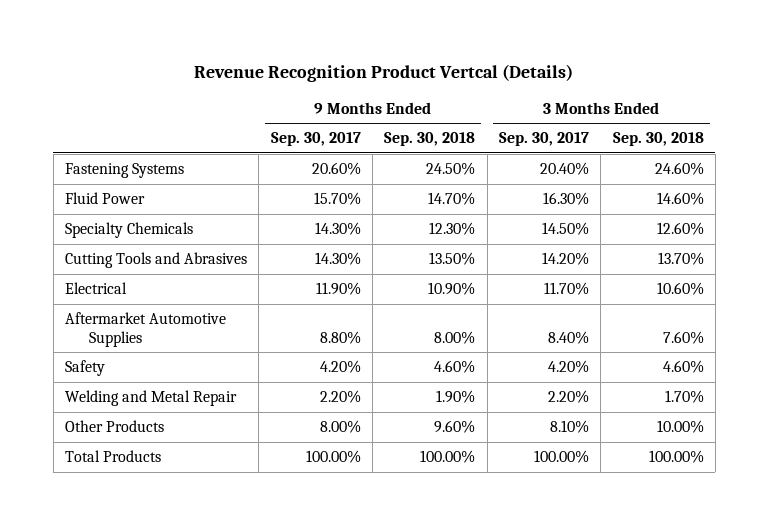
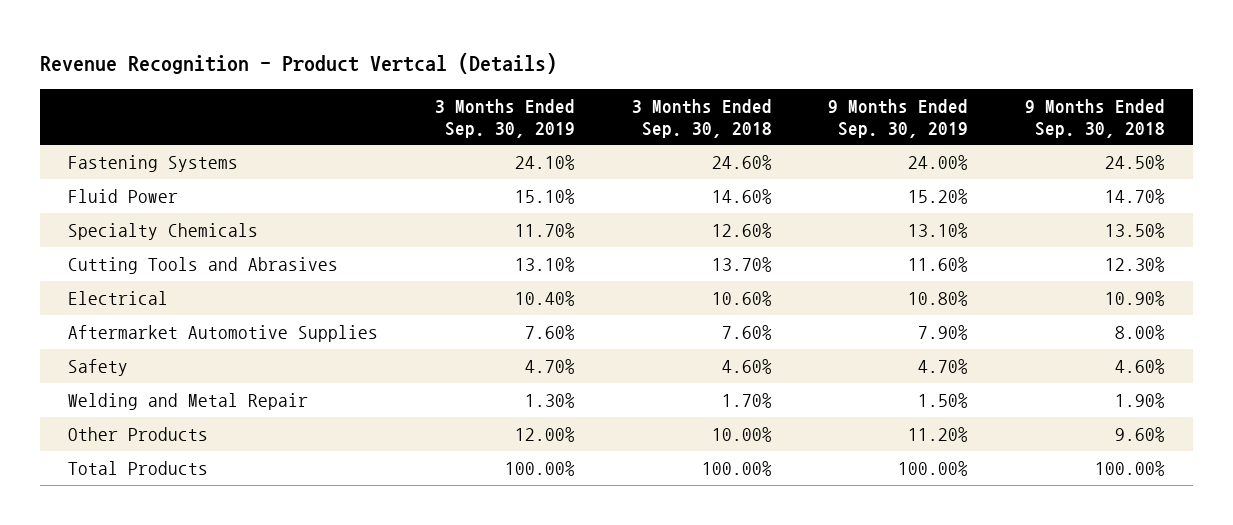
- Revenue Recognition Product Vertcal (Details)
+ Revenue Recognition - Product Vertcal (Details)
- | 9 Months Ended Sep. 30, 2017 | 9 Months Ended Sep. 30, 2018 | 3 Months Ended Sep. 30, 2017 | 3 Months Ended Sep. 30, 2018
+ | 3 Months Ended Sep. 30, 2019 | 3 Months Ended Sep. 30, 2018 | 9 Months Ended Sep. 30, 2019 | 9 Months Ended Sep. 30, 2018
- Specialty Chemicals | 14.30% | 12.30% | 14.50% | 12.60%
- Cutting Tools and Abrasives | 14.30% | 13.50% | 14.20% | 13.70%
+ Specialty Chemicals | 11.70% | 12.60% | 13.10% | 13.50%
+ Cutting Tools and Abrasives | 13.10% | 13.70% | 11.60% | 12.30%

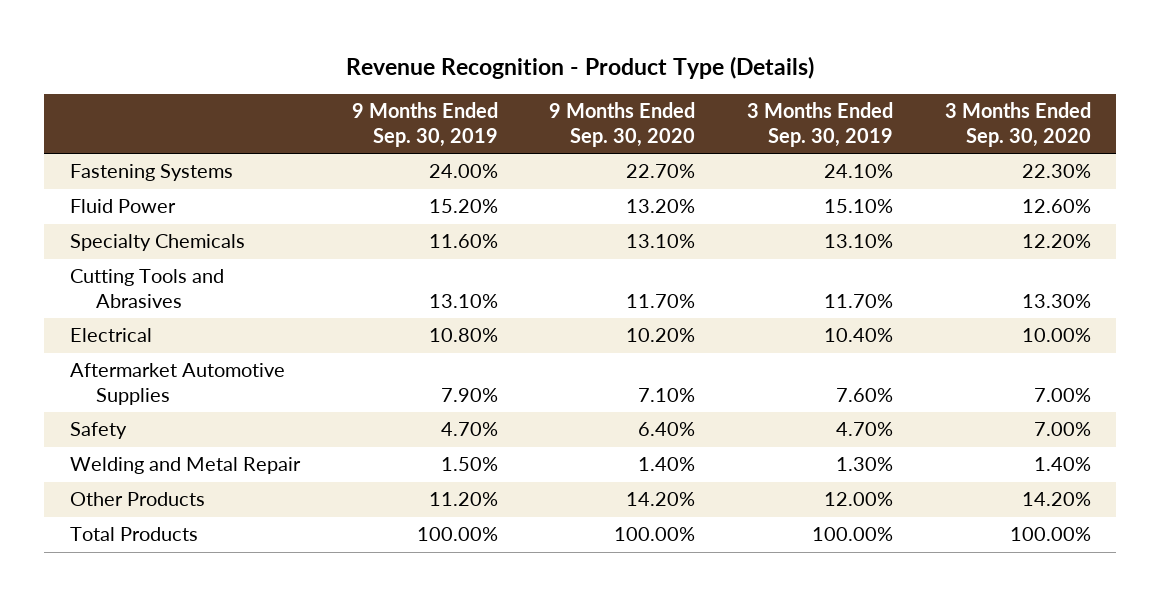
- Revenue Recognition - Product Vertcal (Details)
+ Revenue Recognition - Product Type (Details)
- | 3 Months Ended Sep. 30, 2019 | 3 Months Ended Sep. 30, 2018 | 9 Months Ended Sep. 30, 2019 | 9 Months Ended Sep. 30, 2018
+ | 9 Months Ended Sep. 30, 2019 | 9 Months Ended Sep. 30, 2020 | 3 Months Ended Sep. 30, 2019 | 3 Months Ended Sep. 30, 2020
- Specialty Chemicals | 11.70% | 12.60% | 13.10% | 13.50%
- Cutting Tools and Abrasives | 13.10% | 13.70% | 11.60% | 12.30%
+ Specialty Chemicals | 11.60% | 13.10% | 13.10% | 12.20%
+ Cutting Tools and Abrasives | 13.10% | 11.70% | 11.70% | 13.30%

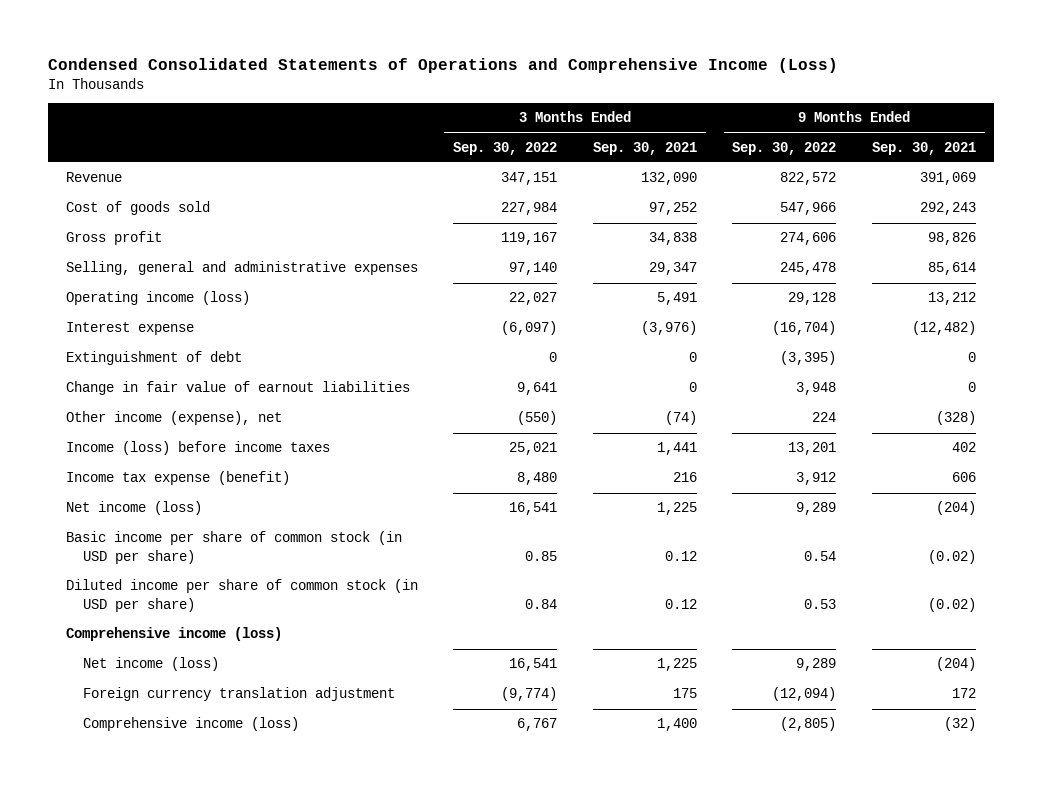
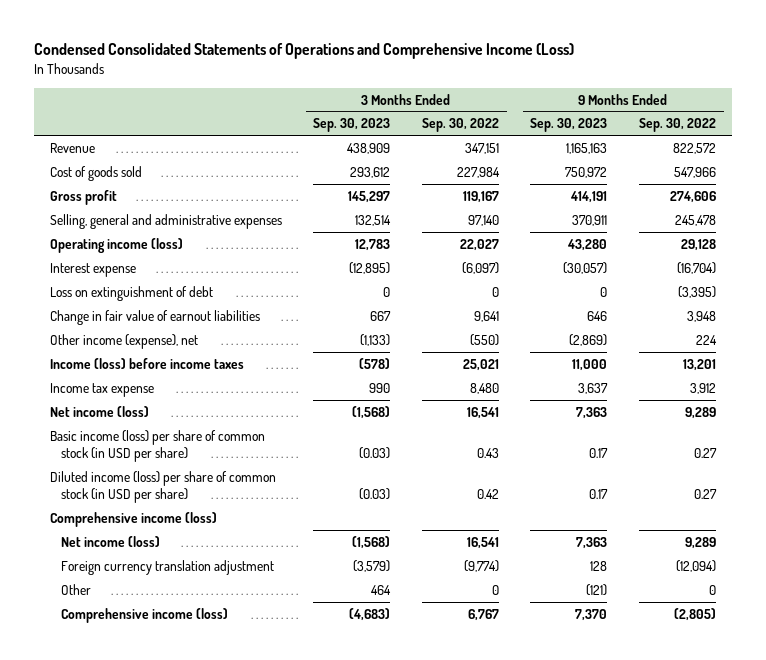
- | 3 Months Ended Sep. 30, 2022 | 3 Months Ended Sep. 30, 2021 | 9 Months Ended Sep. 30, 2022 | 9 Months Ended Sep. 30, 2021
+ | 3 Months Ended Sep. 30, 2023 | 3 Months Ended Sep. 30, 2022 | 9 Months Ended Sep. 30, 2023 | 9 Months Ended Sep. 30, 2022
- Extinguishment of debt | 0 | 0 | (3,395) | 0
+ Loss on extinguishment of debt | 0 | 0 | 0 | (3,395)
- Income tax expense (benefit) | 8,480 | 216 | 3,912 | 606
+ Income tax expense | 990 | 8,480 | 3,637 | 3,912
- Basic income per share of common stock (in USD per share) | 0.85 | 0.12 | 0.54 | (0.02)
- Diluted income per share of common stock (in USD per share) | 0.84 | 0.12 | 0.53 | (0.02)
+ Basic income (loss) per share of common stock (in USD per share) | (0.03) | 0.43 | 0.17 | 0.27
+ Diluted income (loss) per share of common stock (in USD per share) | (0.03) | 0.42 | 0.17 | 0.27
+ Other | 464 | 0 | (121) | 0

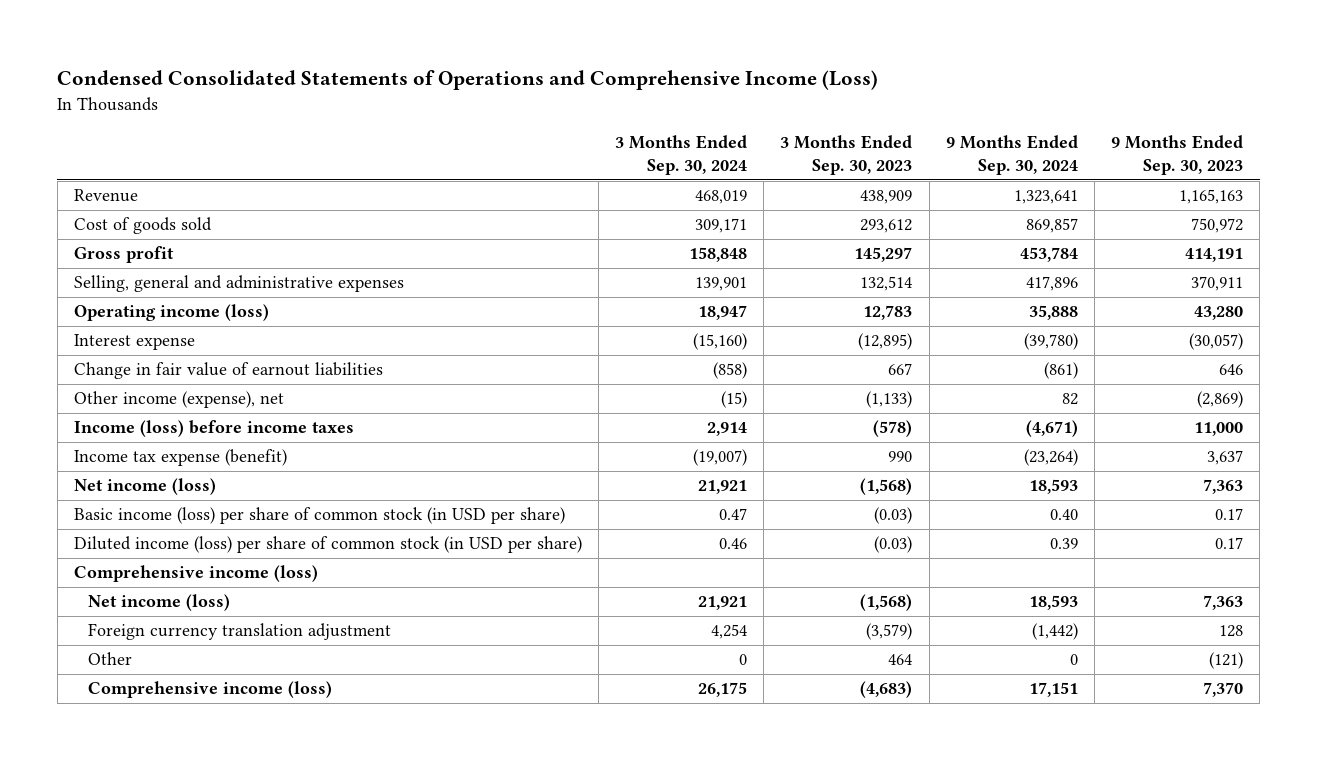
- | 3 Months Ended Sep. 30, 2023 | 3 Months Ended Sep. 30, 2022 | 9 Months Ended Sep. 30, 2023 | 9 Months Ended Sep. 30, 2022
+ | 3 Months Ended Sep. 30, 2024 | 3 Months Ended Sep. 30, 2023 | 9 Months Ended Sep. 30, 2024 | 9 Months Ended Sep. 30, 2023
- Loss on extinguishment of debt | 0 | 0 | 0 | (3,395)
- Income tax expense | 990 | 8,480 | 3,637 | 3,912
+ Income tax expense (benefit) | (19,007) | 990 | (23,264) | 3,637

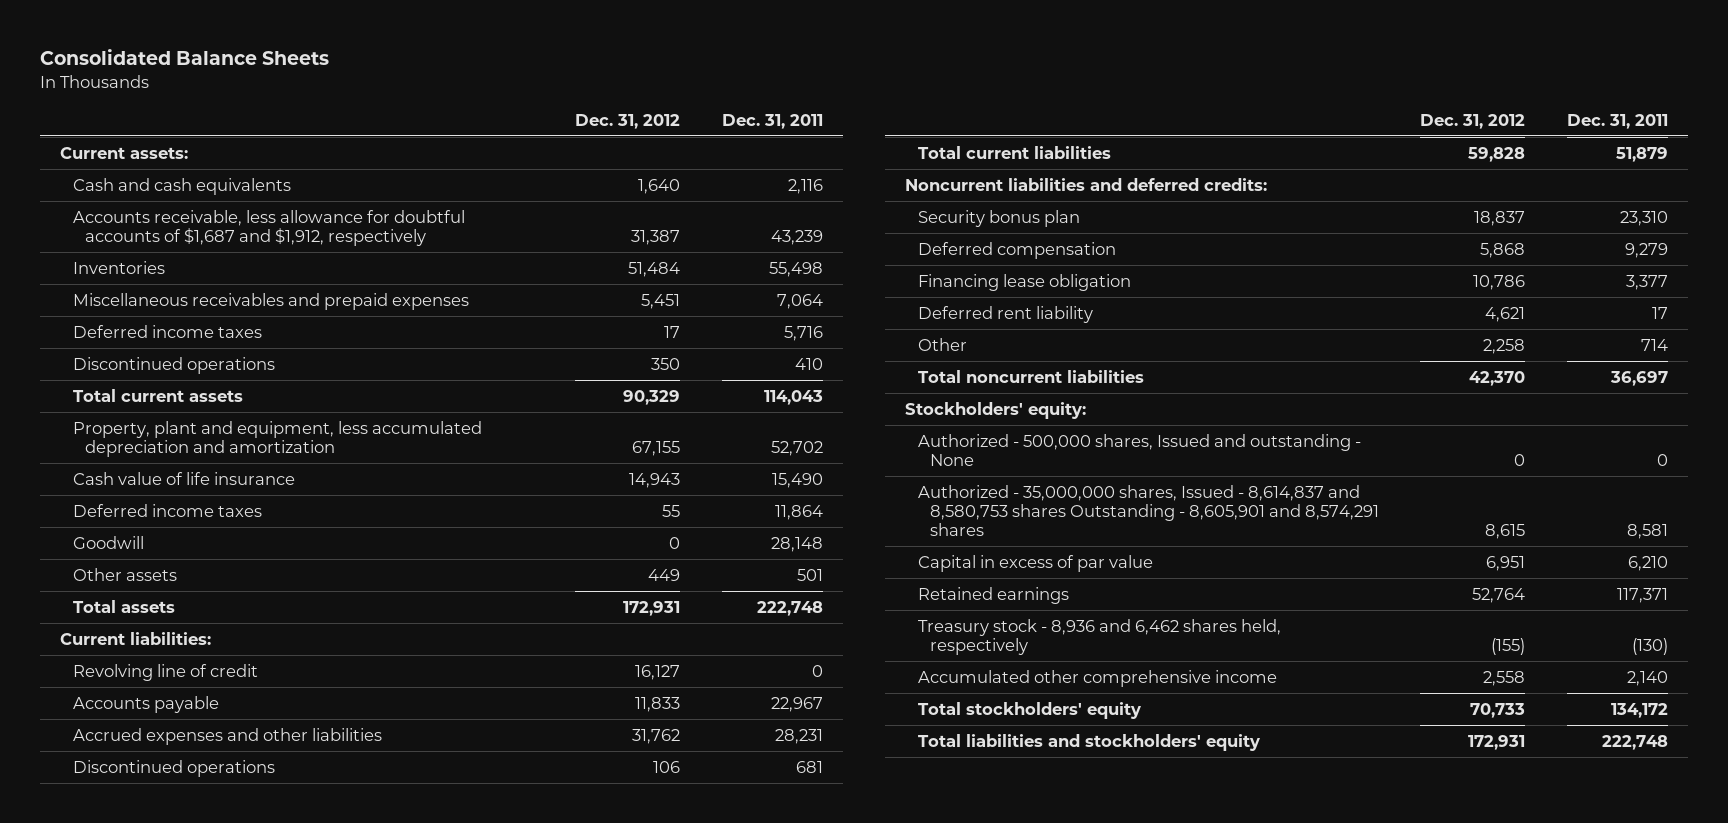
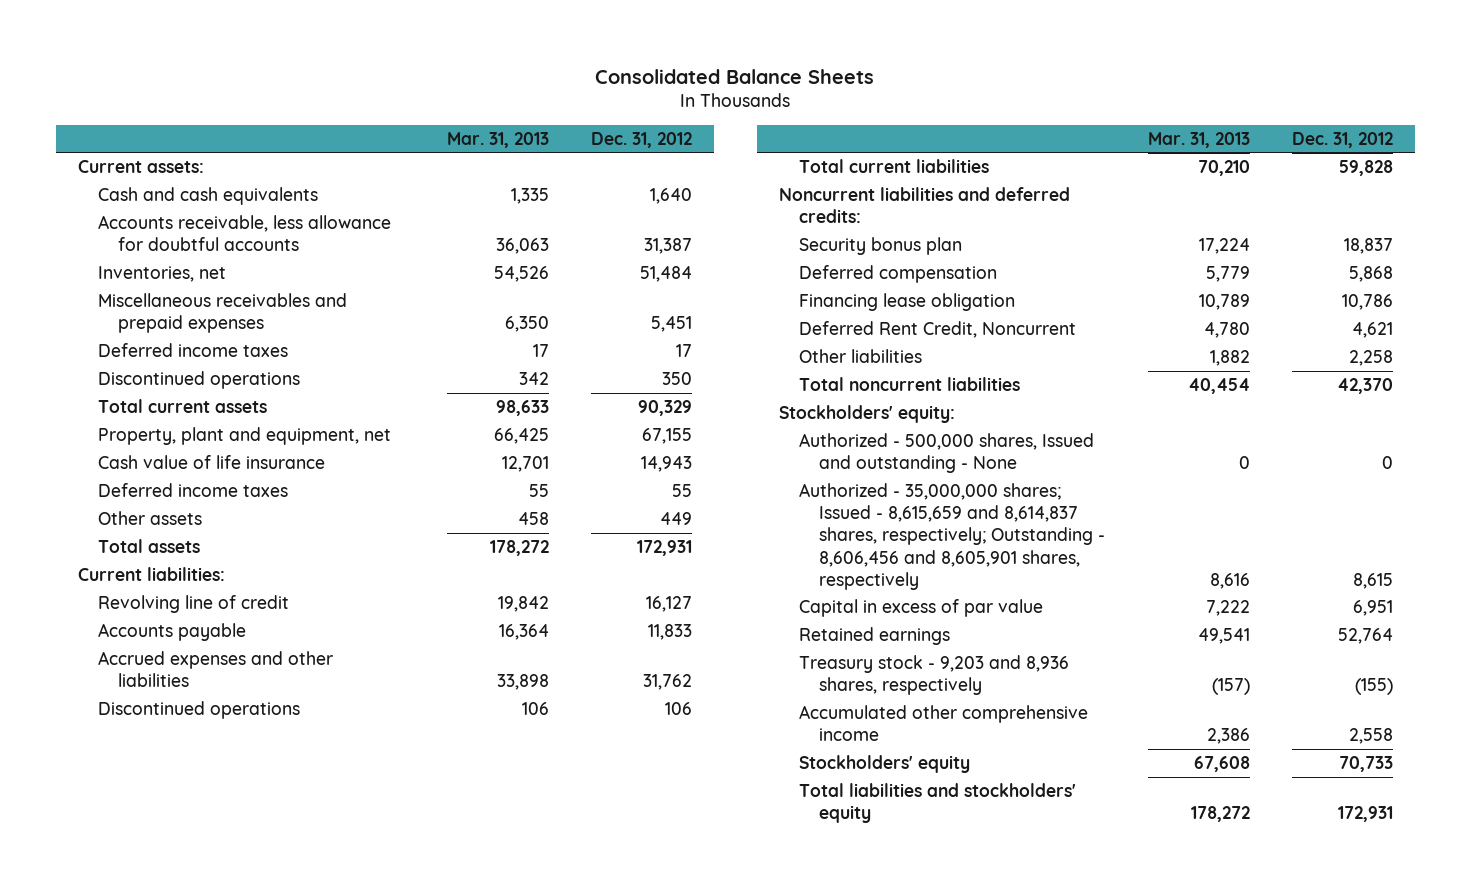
- | Dec. 31, 2012 | Dec. 31, 2011
+ | Mar. 31, 2013 | Dec. 31, 2012
- Accounts receivable, less allowance for doubtful accounts of $1,687 and $1,912, respectively | 31,387 | 43,239
- Inventories | 51,484 | 55,498
+ Accounts receivable, less allowance for doubtful accounts | 36,063 | 31,387
+ Inventories, net | 54,526 | 51,484
- Property, plant and equipment, less accumulated depreciation and amortization | 67,155 | 52,702
+ Property, plant and equipment, net | 66,425 | 67,155
- Goodwill | 0 | 28,148
- Deferred rent liability | 4,621 | 17
- Other | 2,258 | 714
+ Deferred Rent Credit, Noncurrent | 4,780 | 4,621
+ Other liabilities | 1,882 | 2,258
- Authorized - 35,000,000 shares, Issued - 8,614,837 and 8,580,753 shares Outstanding - 8,605,901 and 8,574,291 shares | 8,615 | 8,581
+ Authorized - 35,000,000 shares; Issued - 8,615,659 and 8,614,837 shares, respectively; Outstanding - 8,606,456 and 8,605,901 shares, respectively | 8,616 | 8,615
- Treasury stock - 8,936 and 6,462 shares held, respectively | (155) | (130)
+ Treasury stock - 9,203 and 8,936 shares, respectively | (157) | (155)
- Total stockholders' equity | 70,733 | 134,172
+ Stockholders' equity | 67,608 | 70,733

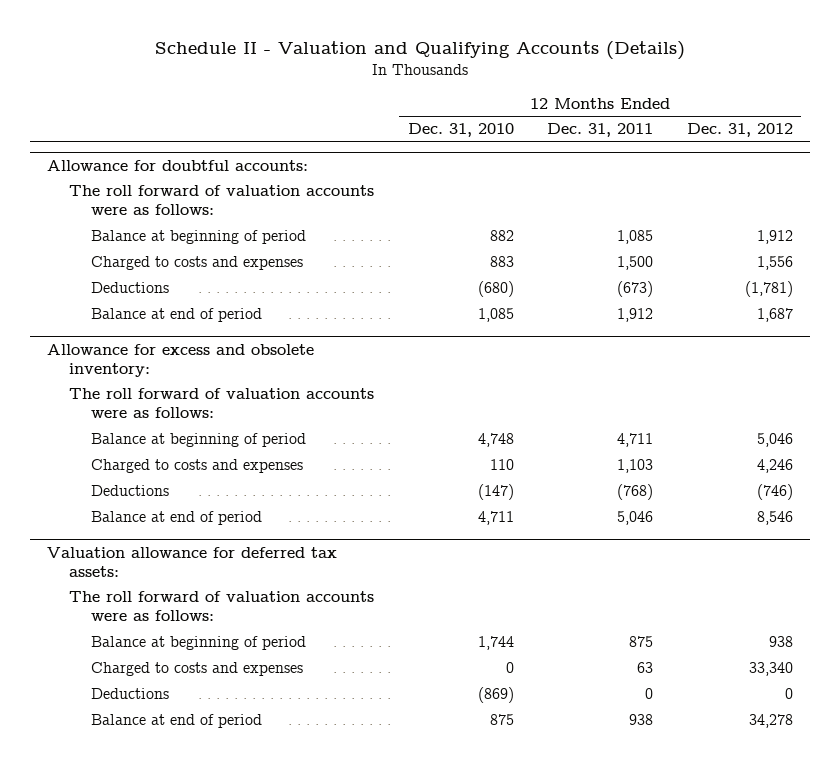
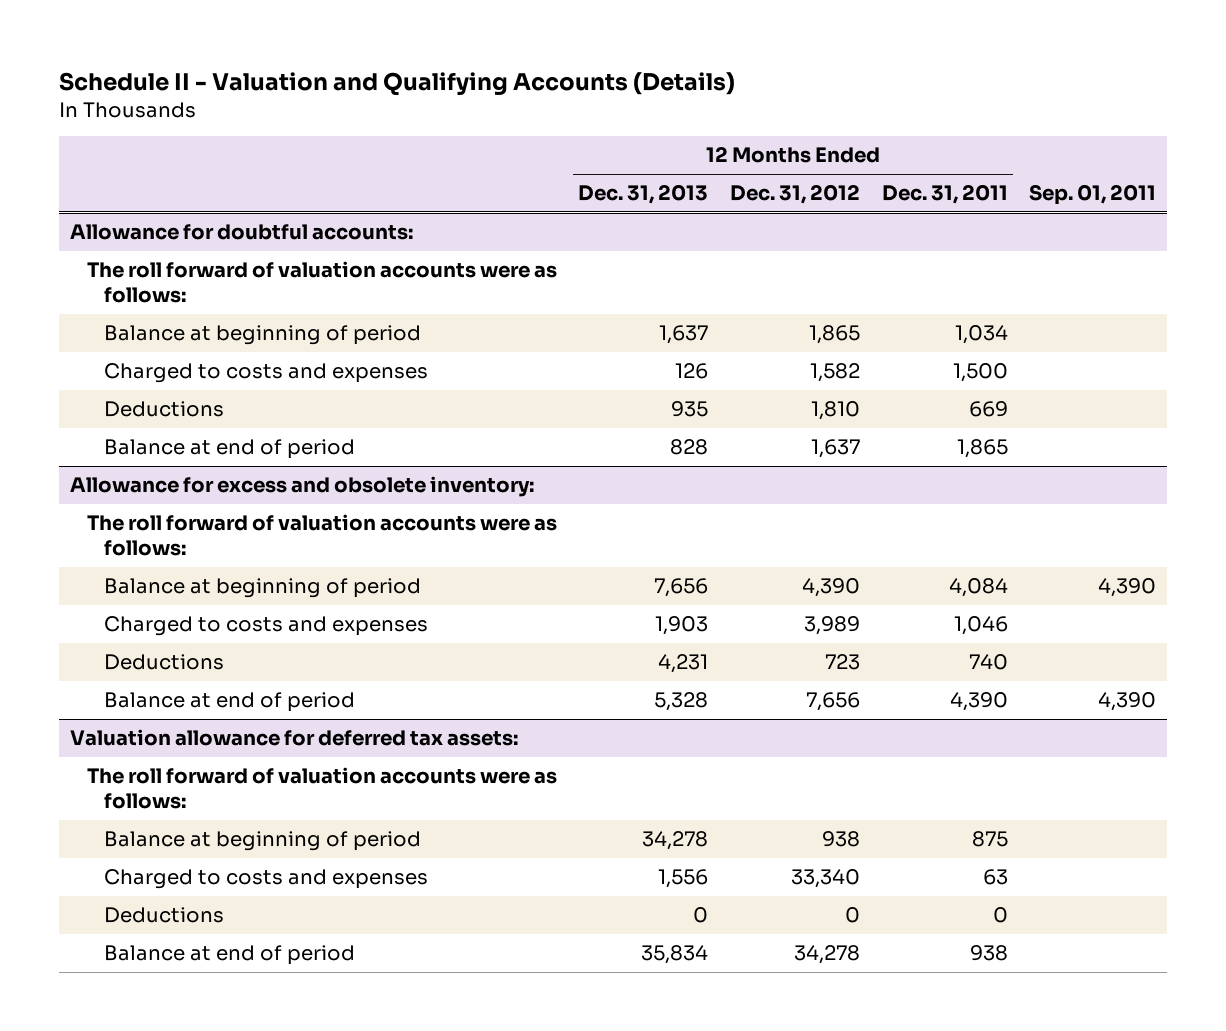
- | 12 Months Ended Dec. 31, 2010 | 12 Months Ended Dec. 31, 2011 | 12 Months Ended Dec. 31, 2012
+ | 12 Months Ended Dec. 31, 2013 | 12 Months Ended Dec. 31, 2012 | 12 Months Ended Dec. 31, 2011 | Sep. 01, 2011
@ Allowance for doubtful accounts:
- Balance at beginning of period | 882 | 1,085 | 1,912
- Charged to costs and expenses | 883 | 1,500 | 1,556
- Deductions | (680) | (673) | (1,781)
- Balance at end of period | 1,085 | 1,912 | 1,687
+ Balance at beginning of period | 1,637 | 1,865 | 1,034 |
+ Charged to costs and expenses | 126 | 1,582 | 1,500 |
+ Deductions | 935 | 1,810 | 669 |
+ Balance at end of period | 828 | 1,637 | 1,865 |
@ Allowance for excess and obsolete inventory:
- Balance at beginning of period | 4,748 | 4,711 | 5,046
- Charged to costs and expenses | 110 | 1,103 | 4,246
- Deductions | (147) | (768) | (746)
- Balance at end of period | 4,711 | 5,046 | 8,546
+ Balance at beginning of period | 7,656 | 4,390 | 4,084 | 4,390
+ Charged to costs and expenses | 1,903 | 3,989 | 1,046 |
+ Deductions | 4,231 | 723 | 740 |
+ Balance at end of period | 5,328 | 7,656 | 4,390 | 4,390

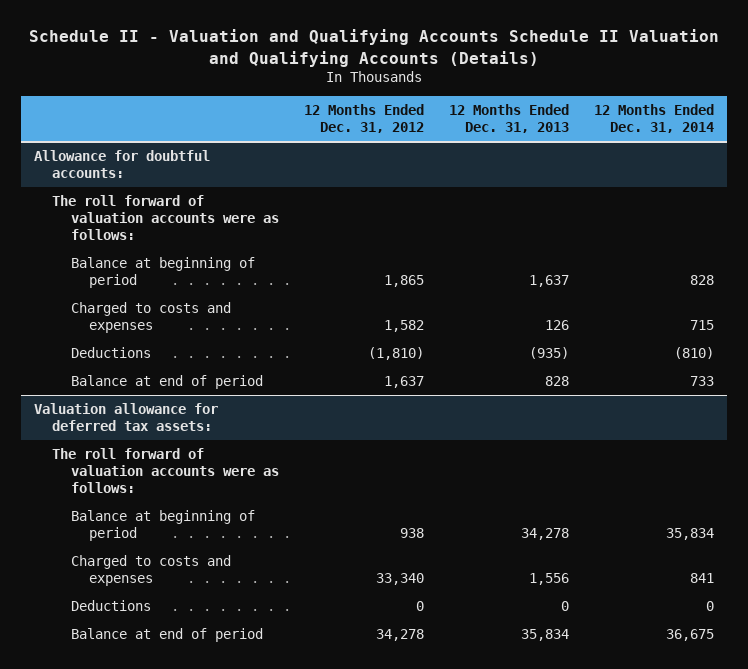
- Schedule II - Valuation and Qualifying Accounts (Details)
+ Schedule II - Valuation and Qualifying Accounts Schedule II Valuation and Qualifying Accounts (Details)
- | 12 Months Ended Dec. 31, 2013 | 12 Months Ended Dec. 31, 2012 | 12 Months Ended Dec. 31, 2011 | Sep. 01, 2011
+ | 12 Months Ended Dec. 31, 2012 | 12 Months Ended Dec. 31, 2013 | 12 Months Ended Dec. 31, 2014
@ Allowance for doubtful accounts:
- Deductions | 935 | 1,810 | 669 |
+ Deductions | (1,810) | (935) | (810)
- Allowance for excess and obsolete inventory:
- The roll forward of valuation accounts were as follows:
- Balance at beginning of period | 7,656 | 4,390 | 4,084 | 4,390
- Charged to costs and expenses | 1,903 | 3,989 | 1,046 |
- Deductions | 4,231 | 723 | 740 |
- Balance at end of period | 5,328 | 7,656 | 4,390 | 4,390

